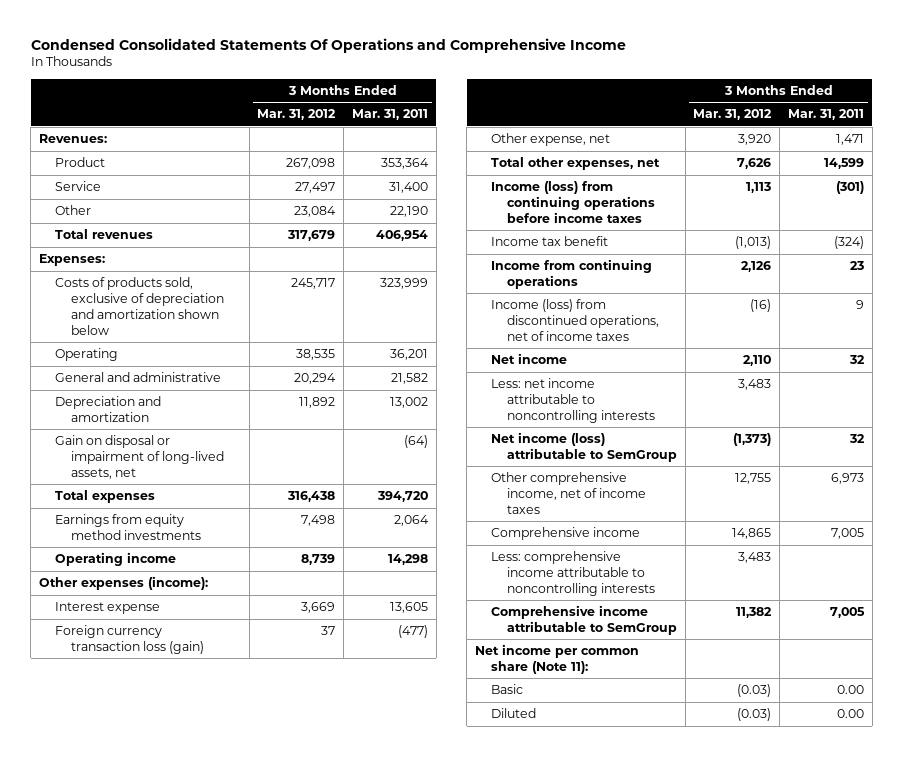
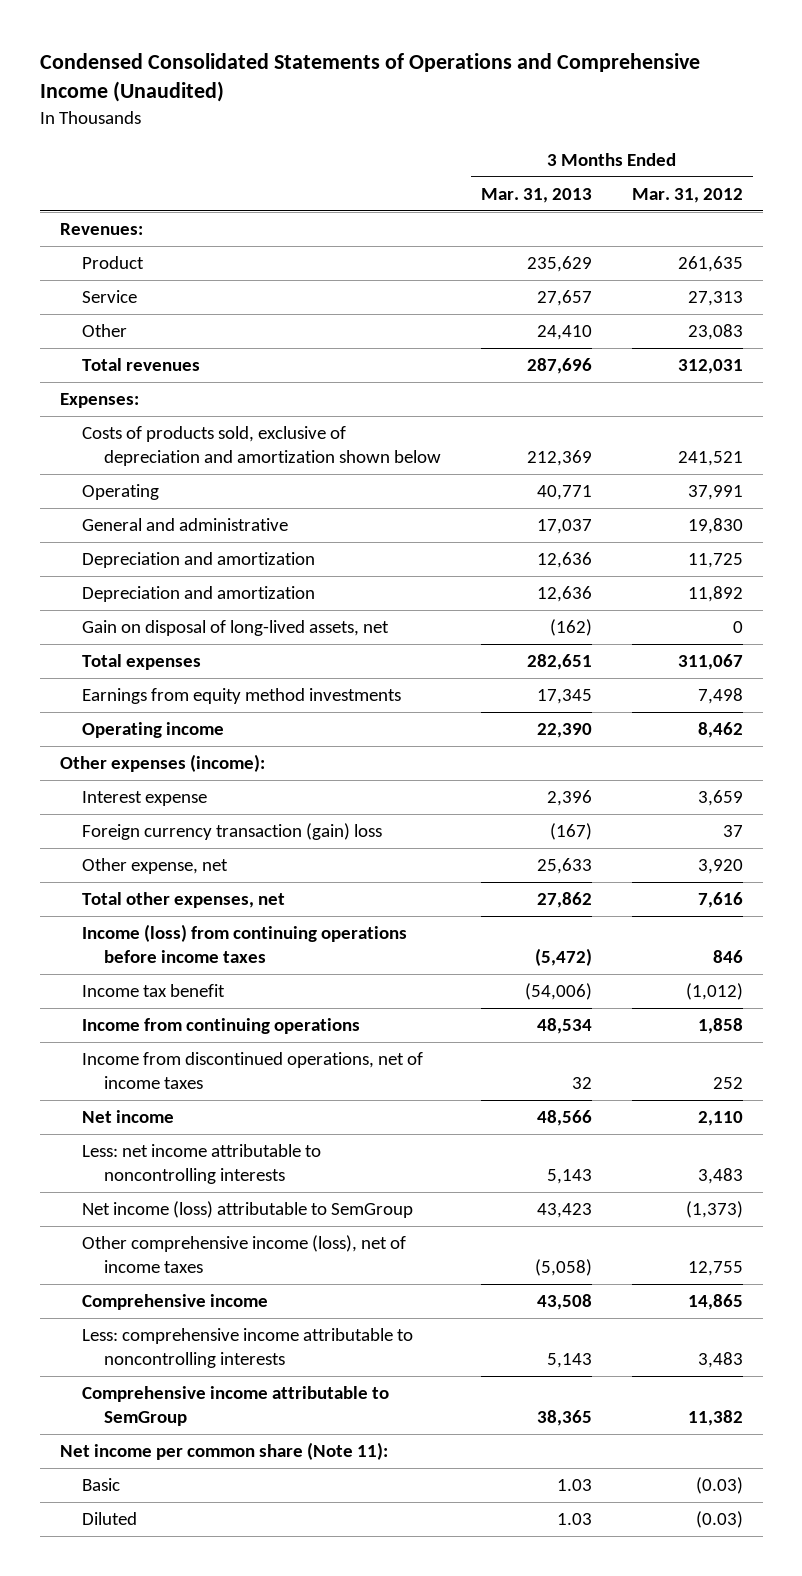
- Condensed Consolidated Statements Of Operations and Comprehensive Income
+ Condensed Consolidated Statements of Operations and Comprehensive Income (Unaudited)
- | 3 Months Ended Mar. 31, 2012 | 3 Months Ended Mar. 31, 2011
+ | 3 Months Ended Mar. 31, 2013 | 3 Months Ended Mar. 31, 2012
- Product | 267,098 | 353,364
- Service | 27,497 | 31,400
- Other | 23,084 | 22,190
- Total revenues | 317,679 | 406,954
+ Product | 235,629 | 261,635
+ Service | 27,657 | 27,313
+ Other | 24,410 | 23,083
+ Total revenues | 287,696 | 312,031
- Costs of products sold, exclusive of depreciation and amortization shown below | 245,717 | 323,999
- Operating | 38,535 | 36,201
- General and administrative | 20,294 | 21,582
+ Costs of products sold, exclusive of depreciation and amortization shown below | 212,369 | 241,521
+ Operating | 40,771 | 37,991
+ General and administrative | 17,037 | 19,830
+ Depreciation and amortization | 12,636 | 11,725
- Gain on disposal or impairment of long-lived assets, net | | (64)
- Total expenses | 316,438 | 394,720
+ Gain on disposal of long-lived assets, net | (162) | 0
+ Total expenses | 282,651 | 311,067
- Operating income | 8,739 | 14,298
+ Operating income | 22,390 | 8,462
- Interest expense | 3,669 | 13,605
- Foreign currency transaction loss (gain) | 37 | (477)
+ Interest expense | 2,396 | 3,659
+ Foreign currency transaction (gain) loss | (167) | 37
- Total other expenses, net | 7,626 | 14,599
- Income (loss) from continuing operations before income taxes | 1,113 | (301)
- Income tax benefit | (1,013) | (324)
- Income from continuing operations | 2,126 | 23
- Income (loss) from discontinued operations, net of income taxes | (16) | 9
+ Total other expenses, net | 27,862 | 7,616
+ Income (loss) from continuing operations before income taxes | (5,472) | 846
+ Income tax benefit | (54,006) | (1,012)
+ Income from continuing operations | 48,534 | 1,858
+ Income from discontinued operations, net of income taxes | 32 | 252
- Other comprehensive income, net of income taxes | 12,755 | 6,973
+ Other comprehensive income (loss), net of income taxes | (5,058) | 12,755

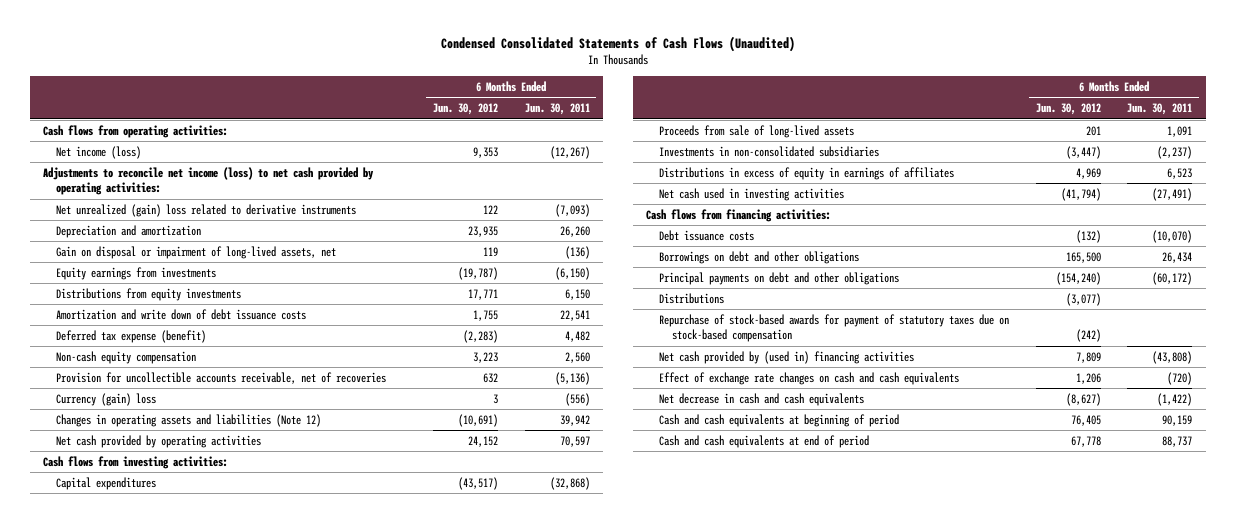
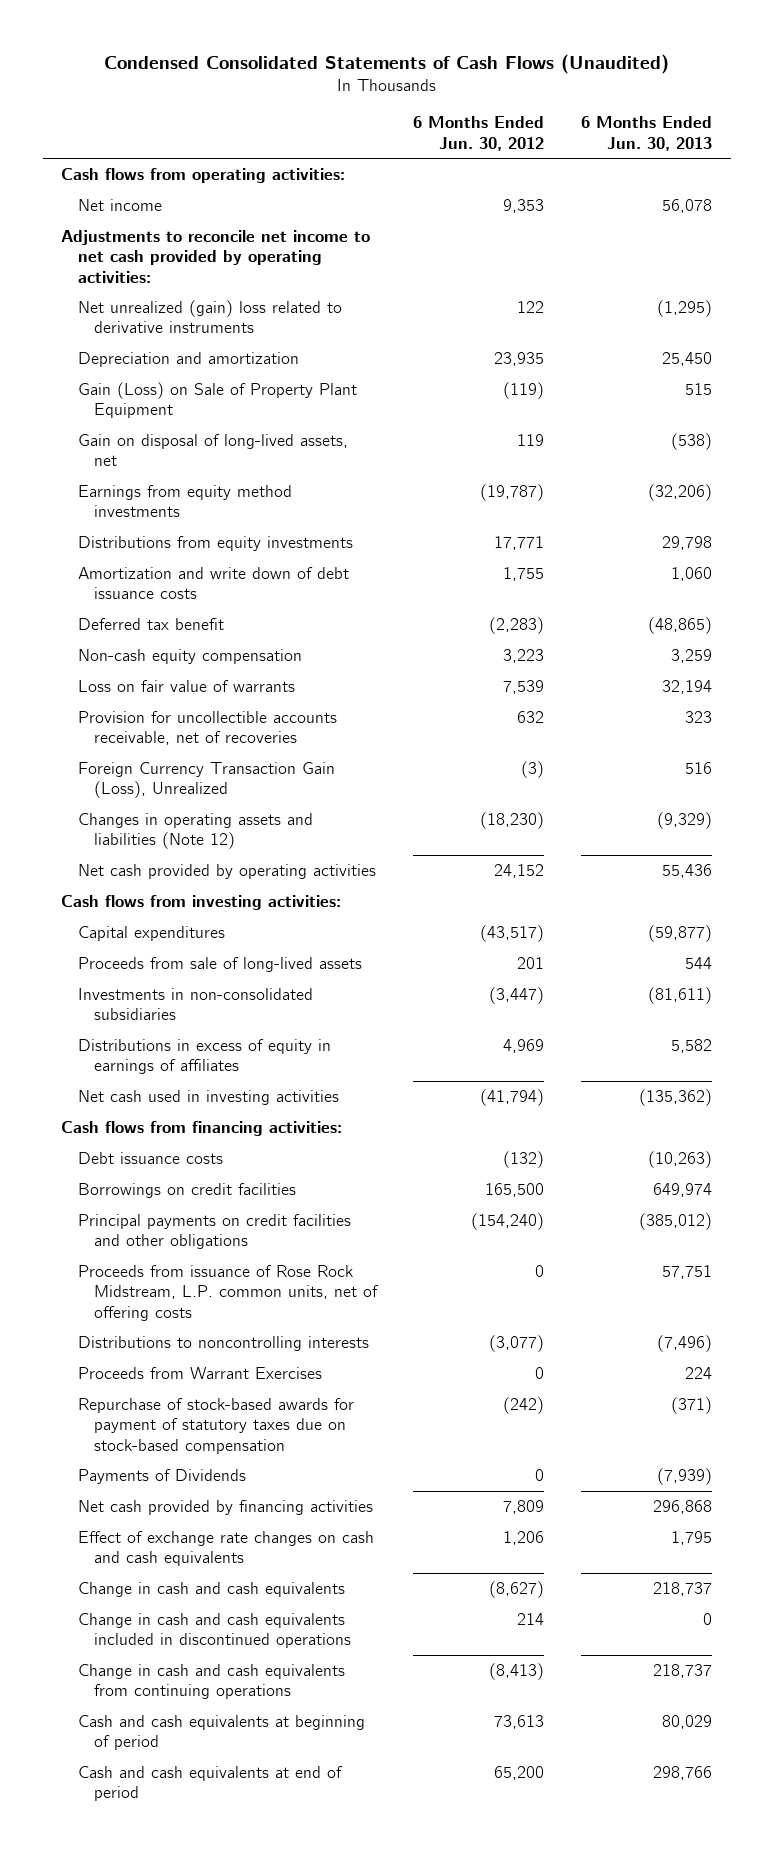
- | 6 Months Ended Jun. 30, 2012 | 6 Months Ended Jun. 30, 2011
+ | 6 Months Ended Jun. 30, 2012 | 6 Months Ended Jun. 30, 2013
- Net income (loss) | 9,353 | (12,267)
- Adjustments to reconcile net income (loss) to net cash provided by operating activities:
+ Net income | 9,353 | 56,078
+ Adjustments to reconcile net income to net cash provided by operating activities:
- Gain on disposal or impairment of long-lived assets, net | 119 | (136)
- Equity earnings from investments | (19,787) | (6,150)
+ Gain (Loss) on Sale of Property Plant Equipment | (119) | 515
+ Gain on disposal of long-lived assets, net | 119 | (538)
+ Earnings from equity method investments | (19,787) | (32,206)
- Deferred tax expense (benefit) | (2,283) | 4,482
+ Deferred tax benefit | (2,283) | (48,865)
+ Loss on fair value of warrants | 7,539 | 32,194
- Currency (gain) loss | 3 | (556)
- Changes in operating assets and liabilities (Note 12) | (10,691) | 39,942
+ Foreign Currency Transaction Gain (Loss), Unrealized | (3) | 516
+ Changes in operating assets and liabilities (Note 12) | (18,230) | (9,329)
- Borrowings on debt and other obligations | 165,500 | 26,434
- Principal payments on debt and other obligations | (154,240) | (60,172)
- Distributions | (3,077) |
+ Borrowings on credit facilities | 165,500 | 649,974
+ Principal payments on credit facilities and other obligations | (154,240) | (385,012)
+ Proceeds from issuance of Rose Rock Midstream, L.P. common units, net of offering costs | 0 | 57,751
+ Distributions to noncontrolling interests | (3,077) | (7,496)
+ Proceeds from Warrant Exercises | 0 | 224
- Net cash provided by (used in) financing activities | 7,809 | (43,808)
+ Payments of Dividends | 0 | (7,939)
+ Net cash provided by financing activities | 7,809 | 296,868
- Net decrease in cash and cash equivalents | (8,627) | (1,422)
- Cash and cash equivalents at beginning of period | 76,405 | 90,159
- Cash and cash equivalents at end of period | 67,778 | 88,737
+ Change in cash and cash equivalents | (8,627) | 218,737
+ Change in cash and cash equivalents included in discontinued operations | 214 | 0
+ Change in cash and cash equivalents from continuing operations | (8,413) | 218,737
+ Cash and cash equivalents at beginning of period | 73,613 | 80,029
+ Cash and cash equivalents at end of period | 65,200 | 298,766

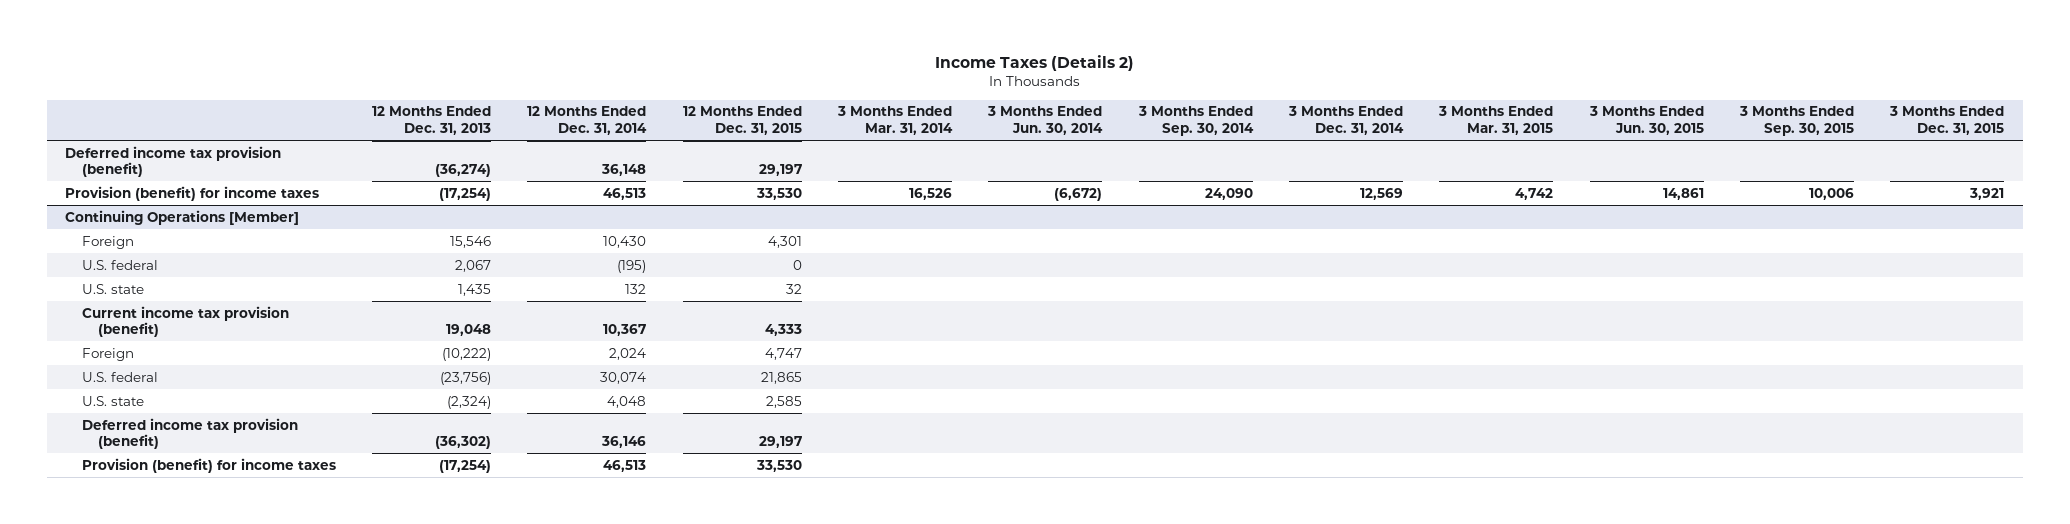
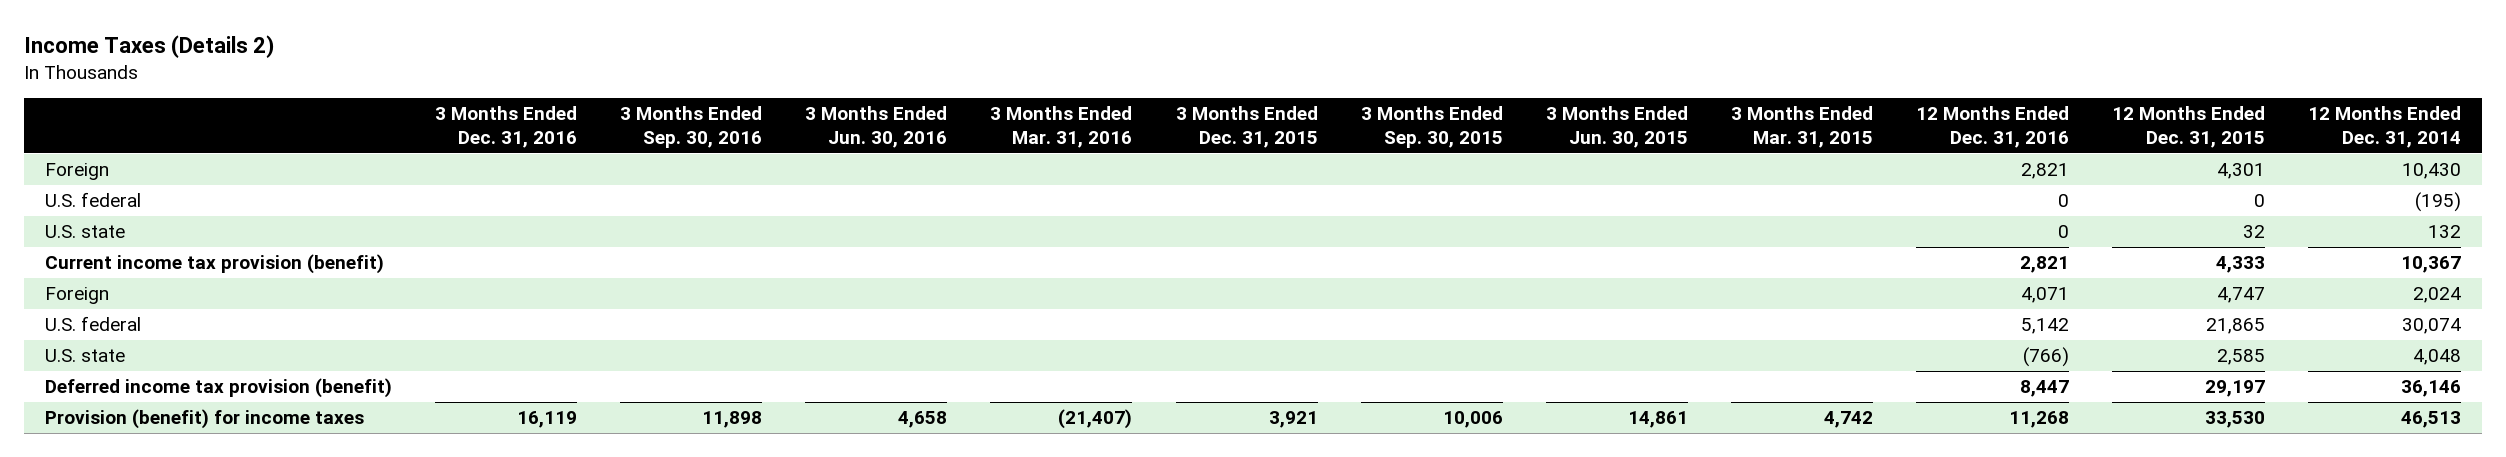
- | 12 Months Ended Dec. 31, 2013 | 12 Months Ended Dec. 31, 2014 | 12 Months Ended Dec. 31, 2015 | 3 Months Ended Mar. 31, 2014 | 3 Months Ended Jun. 30, 2014 | 3 Months Ended Sep. 30, 2014 | 3 Months Ended Dec. 31, 2014 | 3 Months Ended Mar. 31, 2015 | 3 Months Ended Jun. 30, 2015 | 3 Months Ended Sep. 30, 2015 | 3 Months Ended Dec. 31, 2015
+ | 3 Months Ended Dec. 31, 2016 | 3 Months Ended Sep. 30, 2016 | 3 Months Ended Jun. 30, 2016 | 3 Months Ended Mar. 31, 2016 | 3 Months Ended Dec. 31, 2015 | 3 Months Ended Sep. 30, 2015 | 3 Months Ended Jun. 30, 2015 | 3 Months Ended Mar. 31, 2015 | 12 Months Ended Dec. 31, 2016 | 12 Months Ended Dec. 31, 2015 | 12 Months Ended Dec. 31, 2014
- Deferred income tax provision (benefit) | (36,274) | 36,148 | 29,197 | | | | | | | |
- Continuing Operations [Member]
- Provision (benefit) for income taxes | (17,254) | 46,513 | 33,530 | | | | | | | |
moved down: Provision (benefit) for income taxes | 16,119 | 11,898 | 4,658 | (21,407) | 3,921 | 10,006 | 14,861 | 4,742 | 11,268 | 33,530 | 46,513

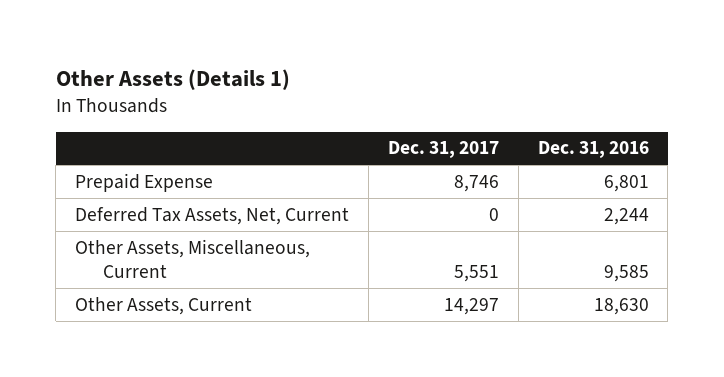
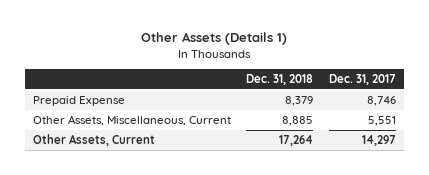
- | Dec. 31, 2017 | Dec. 31, 2016
+ | Dec. 31, 2018 | Dec. 31, 2017
- Deferred Tax Assets, Net, Current | 0 | 2,244

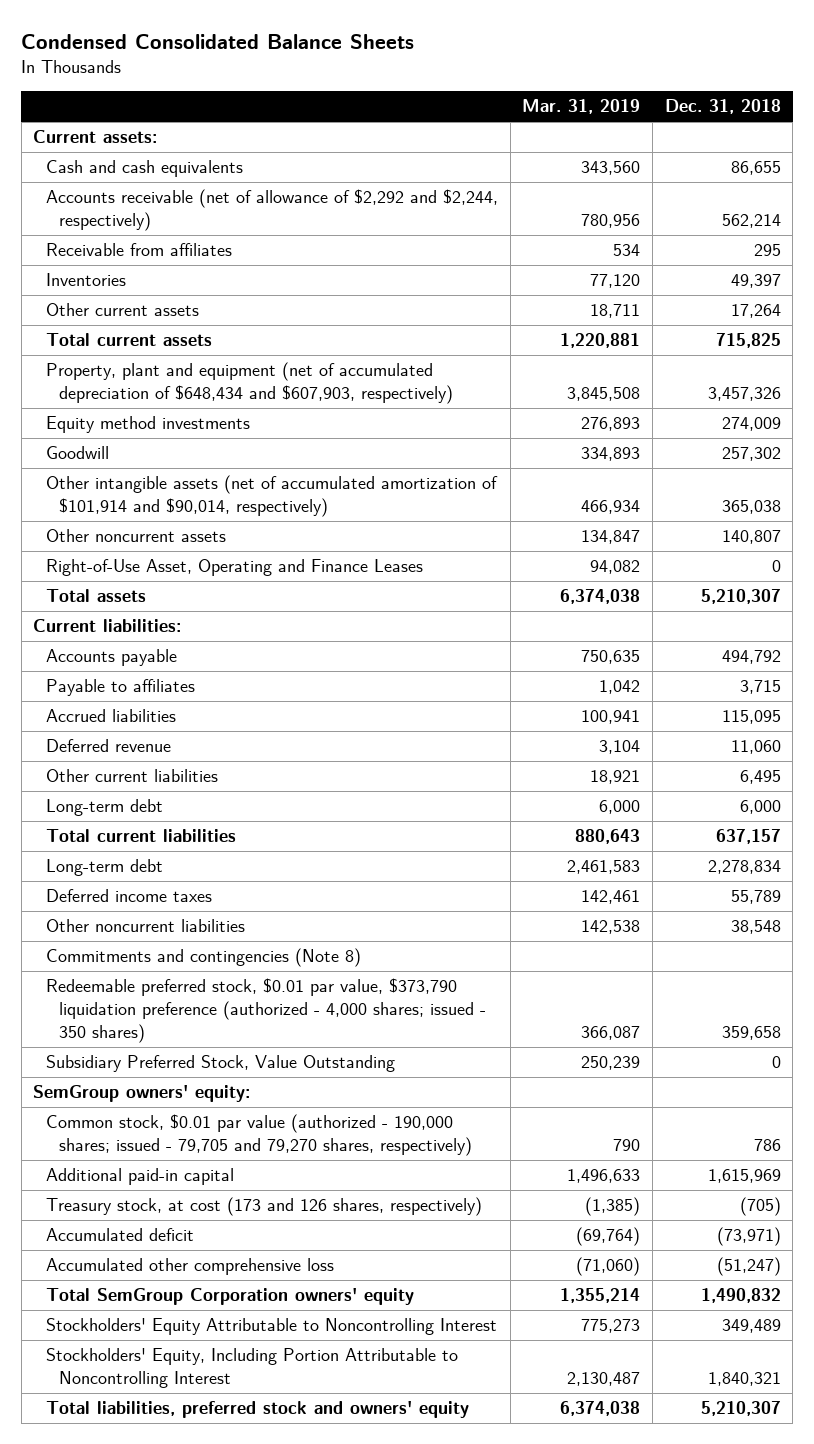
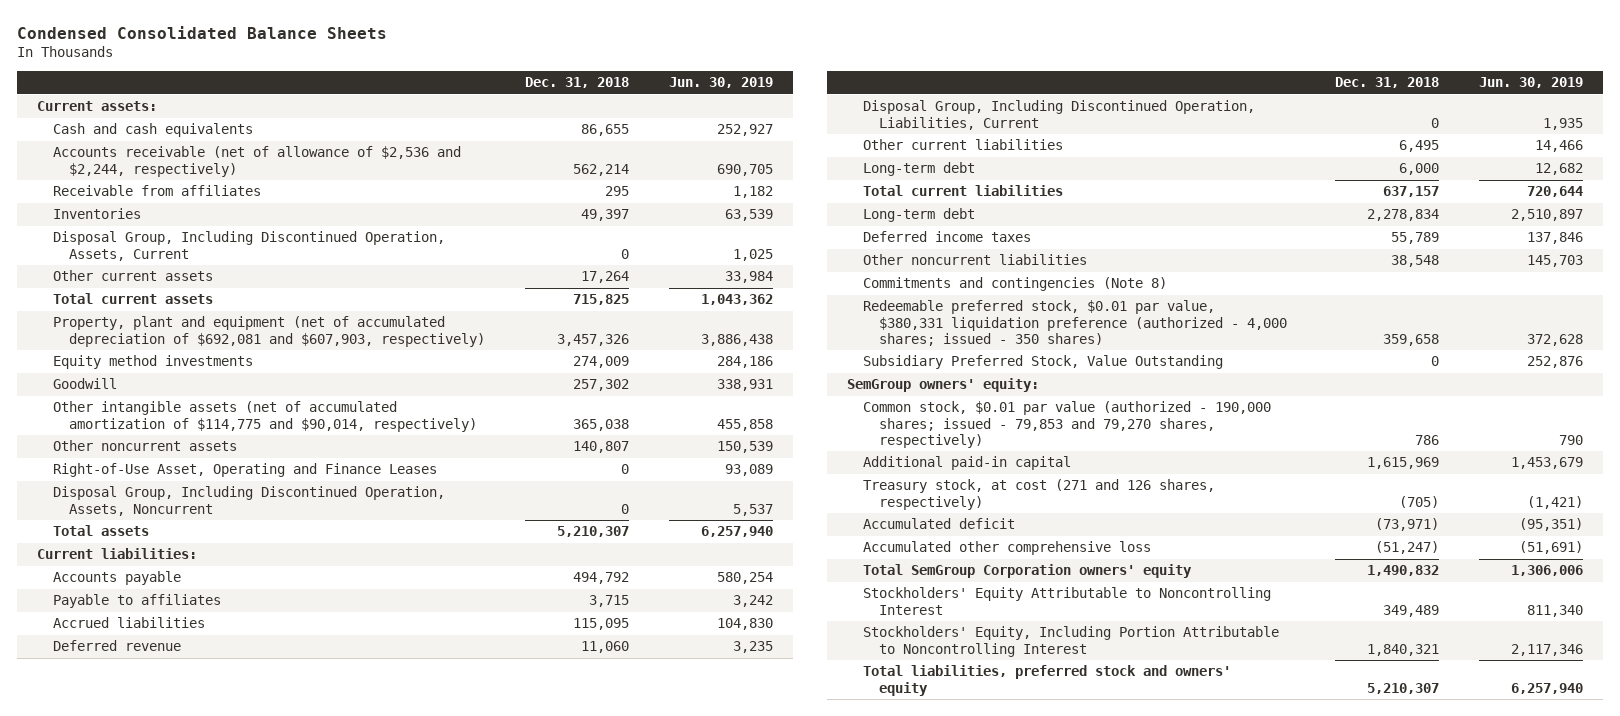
- | Mar. 31, 2019 | Dec. 31, 2018
+ | Dec. 31, 2018 | Jun. 30, 2019
- Accounts receivable (net of allowance of $2,292 and $2,244, respectively) | 780,956 | 562,214
+ Accounts receivable (net of allowance of $2,536 and $2,244, respectively) | 562,214 | 690,705
+ Disposal Group, Including Discontinued Operation, Assets, Current | 0 | 1,025
- Property, plant and equipment (net of accumulated depreciation of $648,434 and $607,903, respectively) | 3,845,508 | 3,457,326
+ Property, plant and equipment (net of accumulated depreciation of $692,081 and $607,903, respectively) | 3,457,326 | 3,886,438
- Other intangible assets (net of accumulated amortization of $101,914 and $90,014, respectively) | 466,934 | 365,038
+ Other intangible assets (net of accumulated amortization of $114,775 and $90,014, respectively) | 365,038 | 455,858
+ Disposal Group, Including Discontinued Operation, Assets, Noncurrent | 0 | 5,537
+ Disposal Group, Including Discontinued Operation, Liabilities, Current | 0 | 1,935
- Redeemable preferred stock, $0.01 par value, $373,790 liquidation preference (authorized - 4,000 shares; issued - 350 shares) | 366,087 | 359,658
+ Redeemable preferred stock, $0.01 par value, $380,331 liquidation preference (authorized - 4,000 shares; issued - 350 shares) | 359,658 | 372,628
- Common stock, $0.01 par value (authorized - 190,000 shares; issued - 79,705 and 79,270 shares, respectively) | 790 | 786
+ Common stock, $0.01 par value (authorized - 190,000 shares; issued - 79,853 and 79,270 shares, respectively) | 786 | 790
- Treasury stock, at cost (173 and 126 shares, respectively) | (1,385) | (705)
+ Treasury stock, at cost (271 and 126 shares, respectively) | (705) | (1,421)

